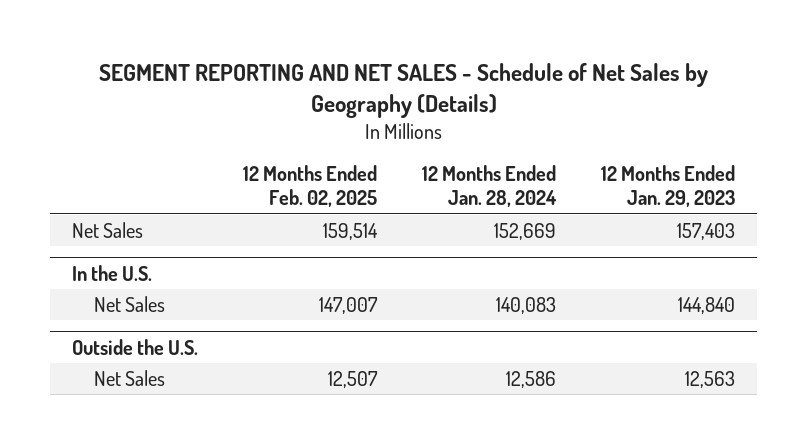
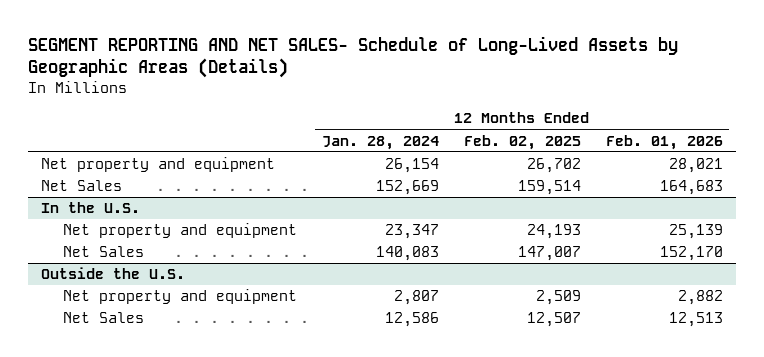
- SEGMENT REPORTING AND NET SALES - Schedule of Net Sales by Geography (Details)
+ SEGMENT REPORTING AND NET SALES- Schedule of Long-Lived Assets by Geographic Areas (Details)
- | 12 Months Ended Feb. 02, 2025 | 12 Months Ended Jan. 28, 2024 | 12 Months Ended Jan. 29, 2023
+ | 12 Months Ended Jan. 28, 2024 | 12 Months Ended Feb. 02, 2025 | 12 Months Ended Feb. 01, 2026
+ Net property and equipment | 26,154 | 26,702 | 28,021
@ In the U.S.
+ Net property and equipment | 23,347 | 24,193 | 25,139
@ Outside the U.S.
+ Net property and equipment | 2,807 | 2,509 | 2,882

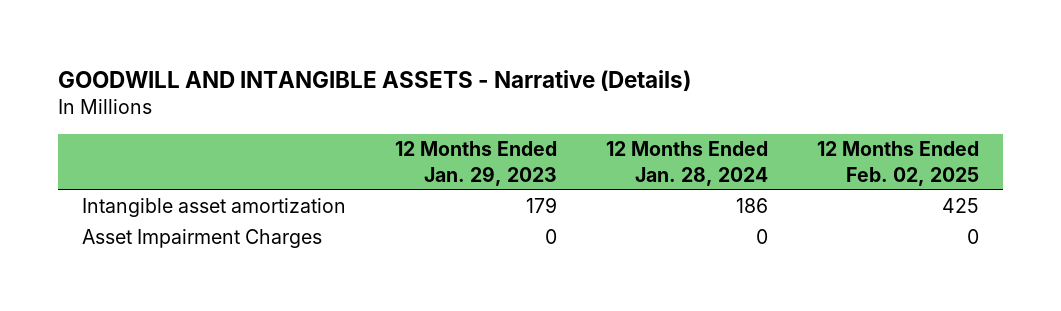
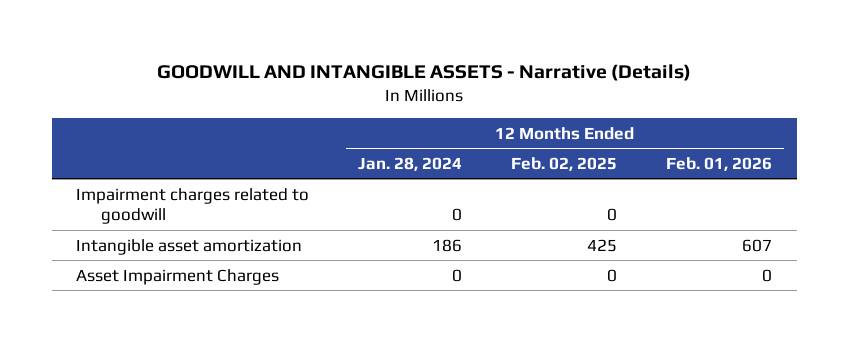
- | 12 Months Ended Jan. 29, 2023 | 12 Months Ended Jan. 28, 2024 | 12 Months Ended Feb. 02, 2025
+ | 12 Months Ended Jan. 28, 2024 | 12 Months Ended Feb. 02, 2025 | 12 Months Ended Feb. 01, 2026
+ Impairment charges related to goodwill | 0 | 0 |

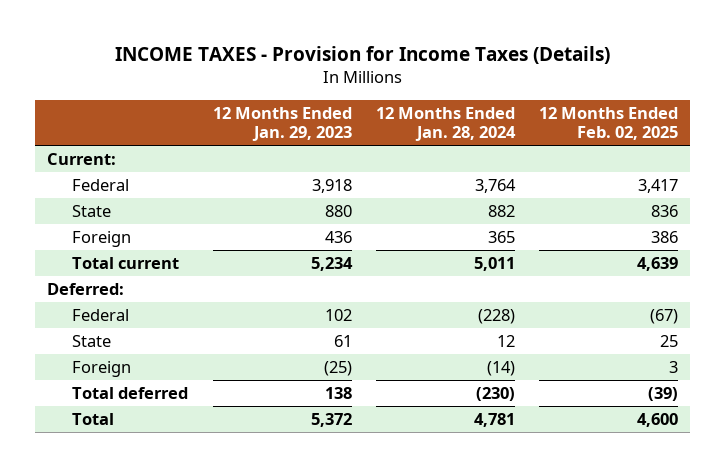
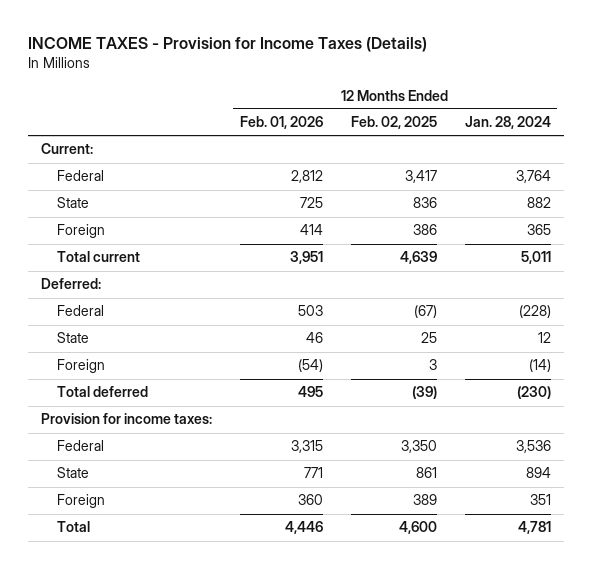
- | 12 Months Ended Jan. 29, 2023 | 12 Months Ended Jan. 28, 2024 | 12 Months Ended Feb. 02, 2025
+ | 12 Months Ended Feb. 01, 2026 | 12 Months Ended Feb. 02, 2025 | 12 Months Ended Jan. 28, 2024
+ Provision for income taxes:
+ Federal | 3,315 | 3,350 | 3,536
+ State | 771 | 861 | 894
+ Foreign | 360 | 389 | 351

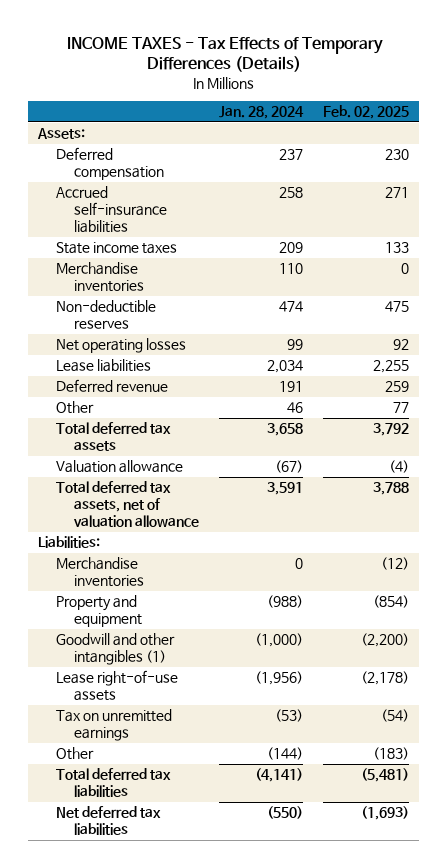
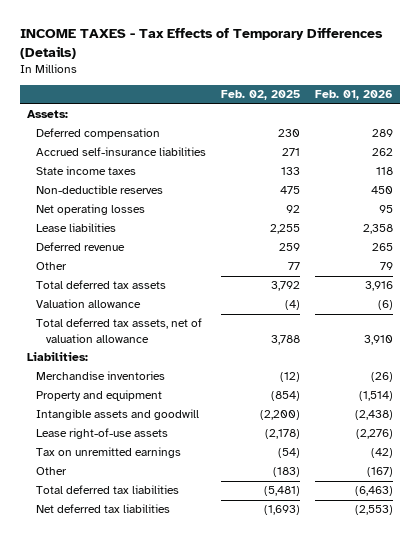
- | Jan. 28, 2024 | Feb. 02, 2025
+ | Feb. 02, 2025 | Feb. 01, 2026
- Merchandise inventories | 110 | 0
- Goodwill and other intangibles (1) | (1,000) | (2,200)
+ Intangible assets and goodwill | (2,200) | (2,438)

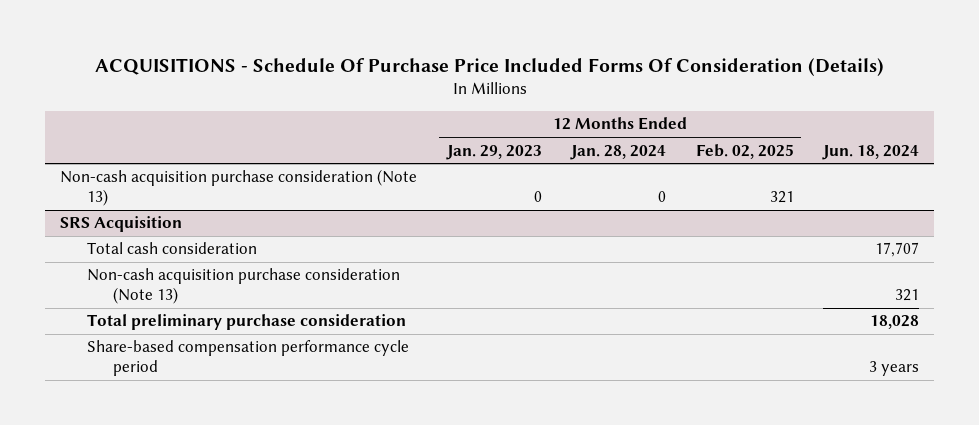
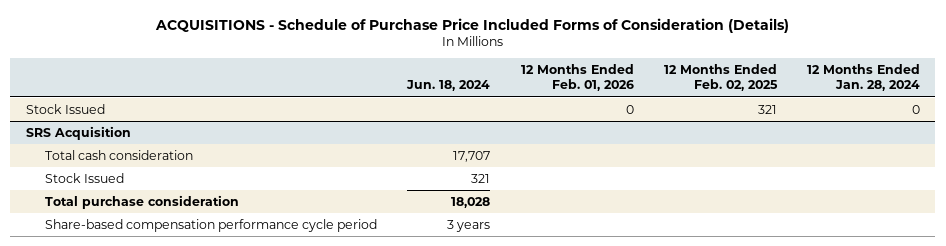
- ACQUISITIONS - Schedule Of Purchase Price Included Forms Of Consideration (Details)
+ ACQUISITIONS - Schedule of Purchase Price Included Forms of Consideration (Details)
- | 12 Months Ended Jan. 29, 2023 | 12 Months Ended Jan. 28, 2024 | 12 Months Ended Feb. 02, 2025 | Jun. 18, 2024
+ | Jun. 18, 2024 | 12 Months Ended Feb. 01, 2026 | 12 Months Ended Feb. 02, 2025 | 12 Months Ended Jan. 28, 2024
- Non-cash acquisition purchase consideration (Note 13) | 0 | 0 | 321 |
+ Stock Issued | | 0 | 321 | 0
@ SRS Acquisition
- Non-cash acquisition purchase consideration (Note 13) | | | | 321
- Total preliminary purchase consideration | | | | 18,028
+ Stock Issued | 321 | | |
+ Total purchase consideration | 18,028 | | |

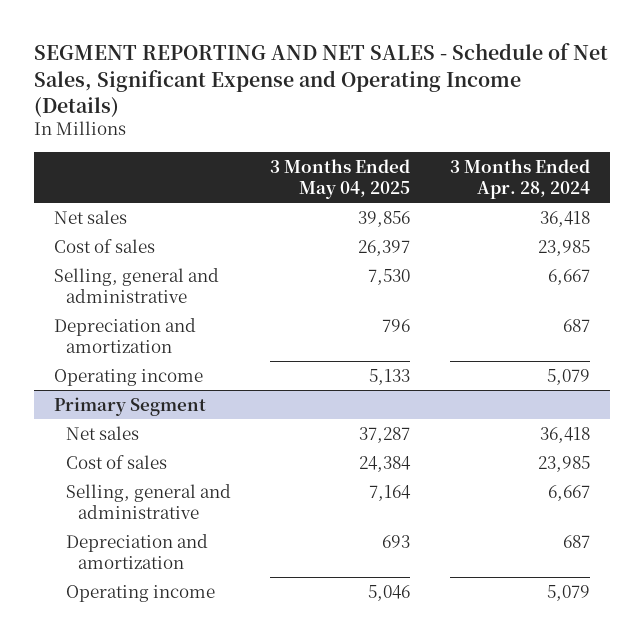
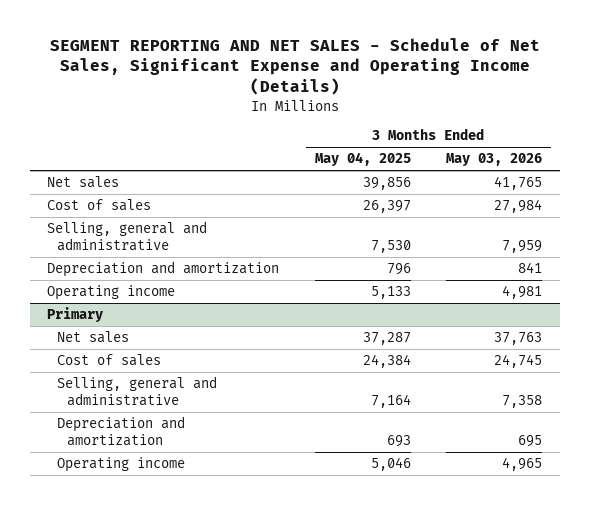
- | 3 Months Ended May 04, 2025 | 3 Months Ended Apr. 28, 2024
+ | 3 Months Ended May 04, 2025 | 3 Months Ended May 03, 2026
- Primary Segment
+ Primary

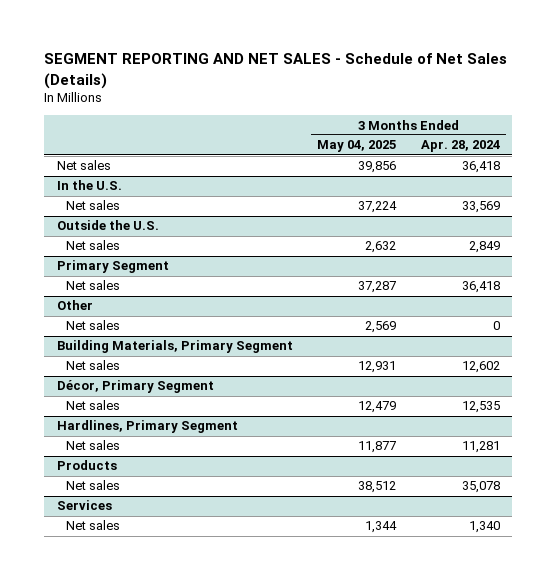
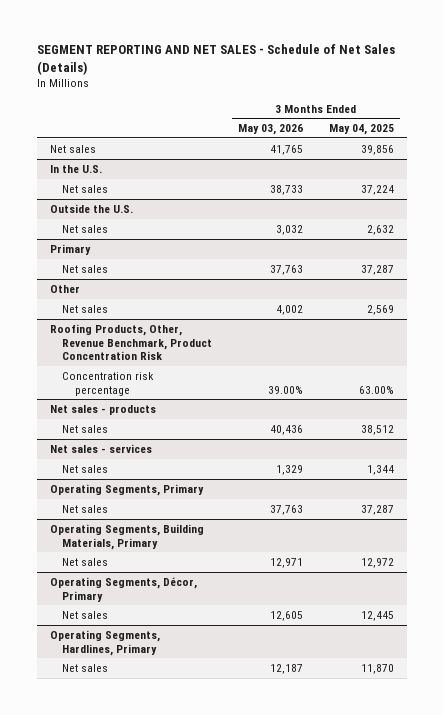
- | 3 Months Ended May 04, 2025 | 3 Months Ended Apr. 28, 2024
+ | 3 Months Ended May 03, 2026 | 3 Months Ended May 04, 2025
- Primary Segment
+ Primary
- Building Materials, Primary Segment
- Net sales | 12,931 | 12,602
- Décor, Primary Segment
- Net sales | 12,479 | 12,535
- Hardlines, Primary Segment
- Net sales | 11,877 | 11,281
- Products
+ Roofing Products, Other, Revenue Benchmark, Product Concentration Risk
+ Concentration risk percentage | 39.00% | 63.00%
+ Net sales - products
- Services
+ Net sales - services
+ Operating Segments, Primary
+ Net sales | 37,763 | 37,287
+ Operating Segments, Building Materials, Primary
+ Net sales | 12,971 | 12,972
+ Operating Segments, Décor, Primary
+ Net sales | 12,605 | 12,445
+ Operating Segments, Hardlines, Primary
+ Net sales | 12,187 | 11,870

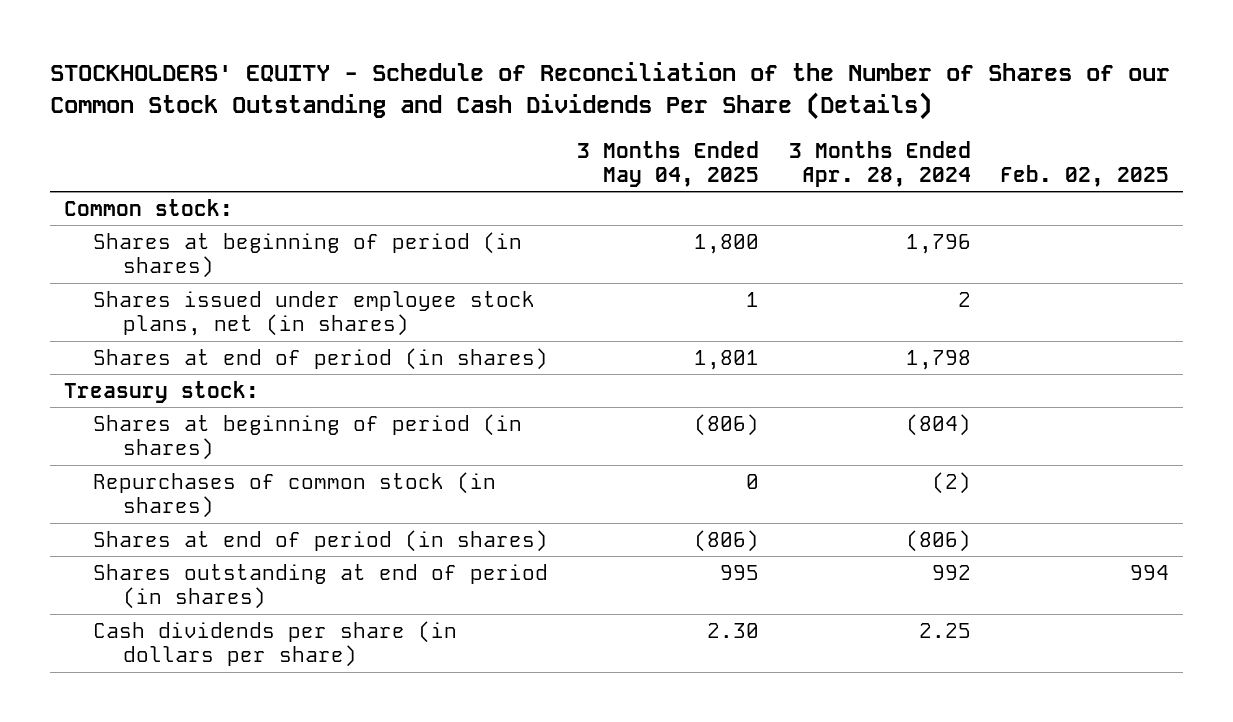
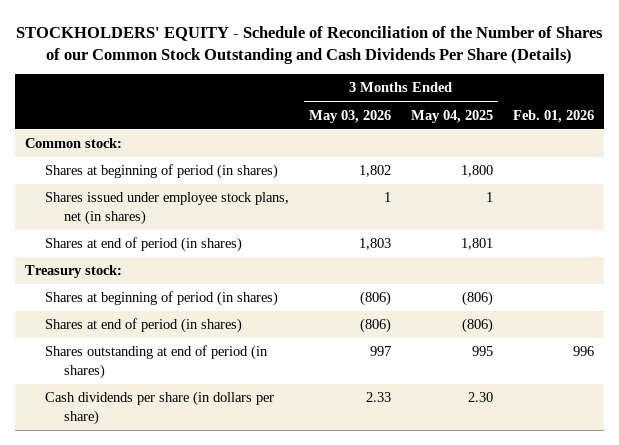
- | 3 Months Ended May 04, 2025 | 3 Months Ended Apr. 28, 2024 | Feb. 02, 2025
+ | 3 Months Ended May 03, 2026 | 3 Months Ended May 04, 2025 | Feb. 01, 2026
- Repurchases of common stock (in shares) | 0 | (2) |

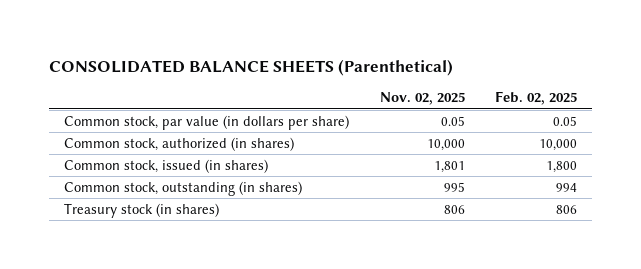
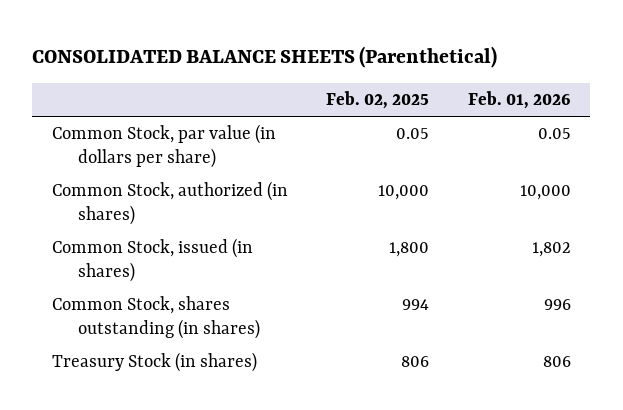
- | Nov. 02, 2025 | Feb. 02, 2025
+ | Feb. 02, 2025 | Feb. 01, 2026
- Common stock, par value (in dollars per share) | 0.05 | 0.05
- Common stock, authorized (in shares) | 10,000 | 10,000
- Common stock, issued (in shares) | 1,801 | 1,800
- Common stock, outstanding (in shares) | 995 | 994
- Treasury stock (in shares) | 806 | 806
+ Common Stock, par value (in dollars per share) | 0.05 | 0.05
+ Common Stock, authorized (in shares) | 10,000 | 10,000
+ Common Stock, issued (in shares) | 1,800 | 1,802
+ Common Stock, shares outstanding (in shares) | 994 | 996
+ Treasury Stock (in shares) | 806 | 806

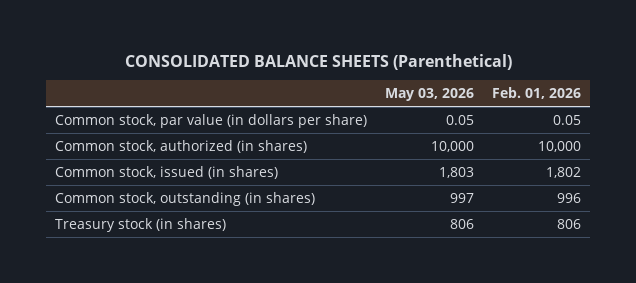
- | Feb. 02, 2025 | Feb. 01, 2026
+ | May 03, 2026 | Feb. 01, 2026
- Common Stock, par value (in dollars per share) | 0.05 | 0.05
- Common Stock, authorized (in shares) | 10,000 | 10,000
- Common Stock, issued (in shares) | 1,800 | 1,802
- Common Stock, shares outstanding (in shares) | 994 | 996
- Treasury Stock (in shares) | 806 | 806
+ Common stock, par value (in dollars per share) | 0.05 | 0.05
+ Common stock, authorized (in shares) | 10,000 | 10,000
+ Common stock, issued (in shares) | 1,803 | 1,802
+ Common stock, outstanding (in shares) | 997 | 996
+ Treasury stock (in shares) | 806 | 806

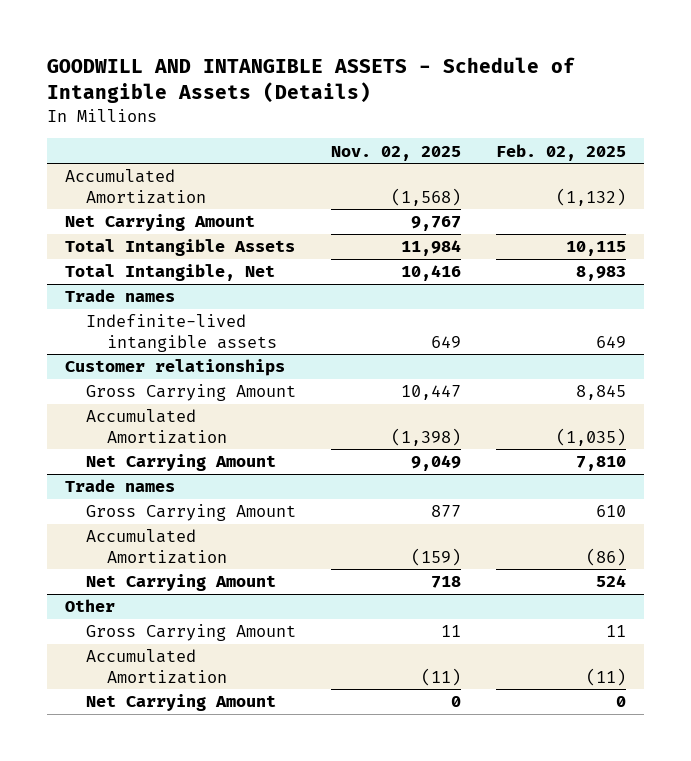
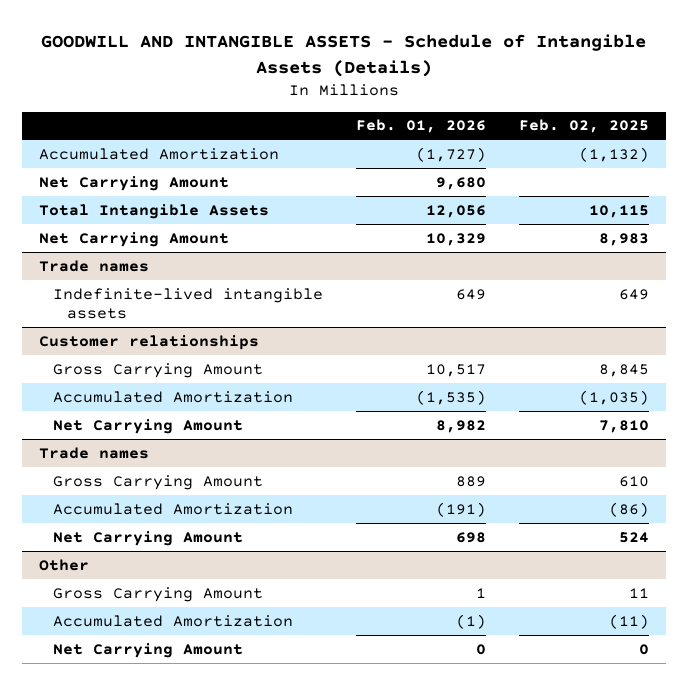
- | Nov. 02, 2025 | Feb. 02, 2025
+ | Feb. 01, 2026 | Feb. 02, 2025
- Total Intangible, Net | 10,416 | 8,983
+ Net Carrying Amount | 10,329 | 8,983

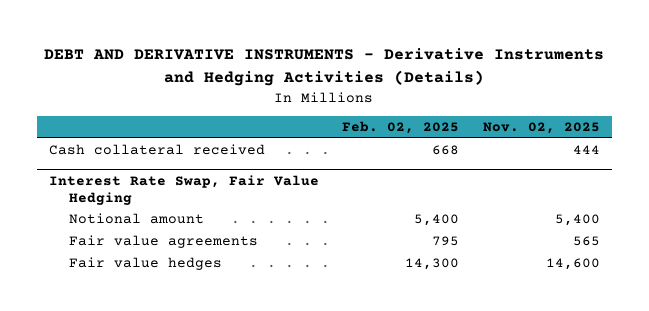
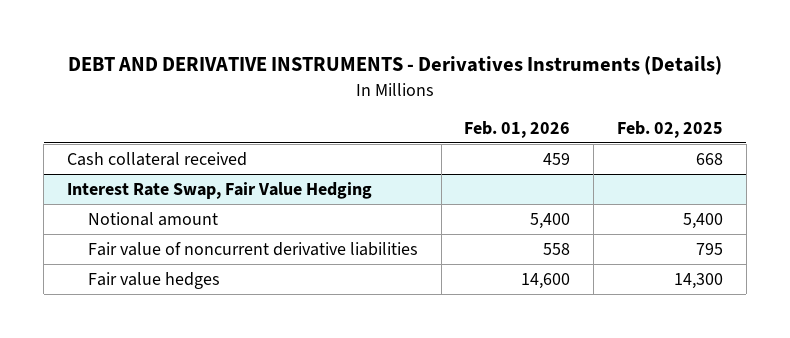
- DEBT AND DERIVATIVE INSTRUMENTS - Derivative Instruments and Hedging Activities (Details)
+ DEBT AND DERIVATIVE INSTRUMENTS - Derivatives Instruments (Details)
- | Feb. 02, 2025 | Nov. 02, 2025
+ | Feb. 01, 2026 | Feb. 02, 2025
@ Interest Rate Swap, Fair Value Hedging
- Fair value agreements | 795 | 565
+ Fair value of noncurrent derivative liabilities | 558 | 795

